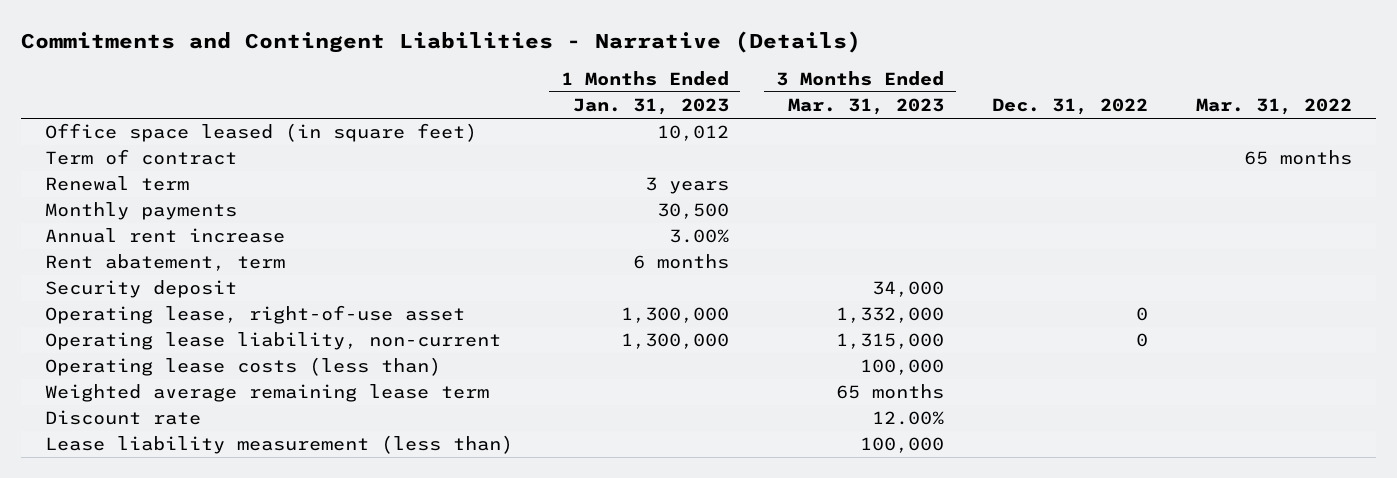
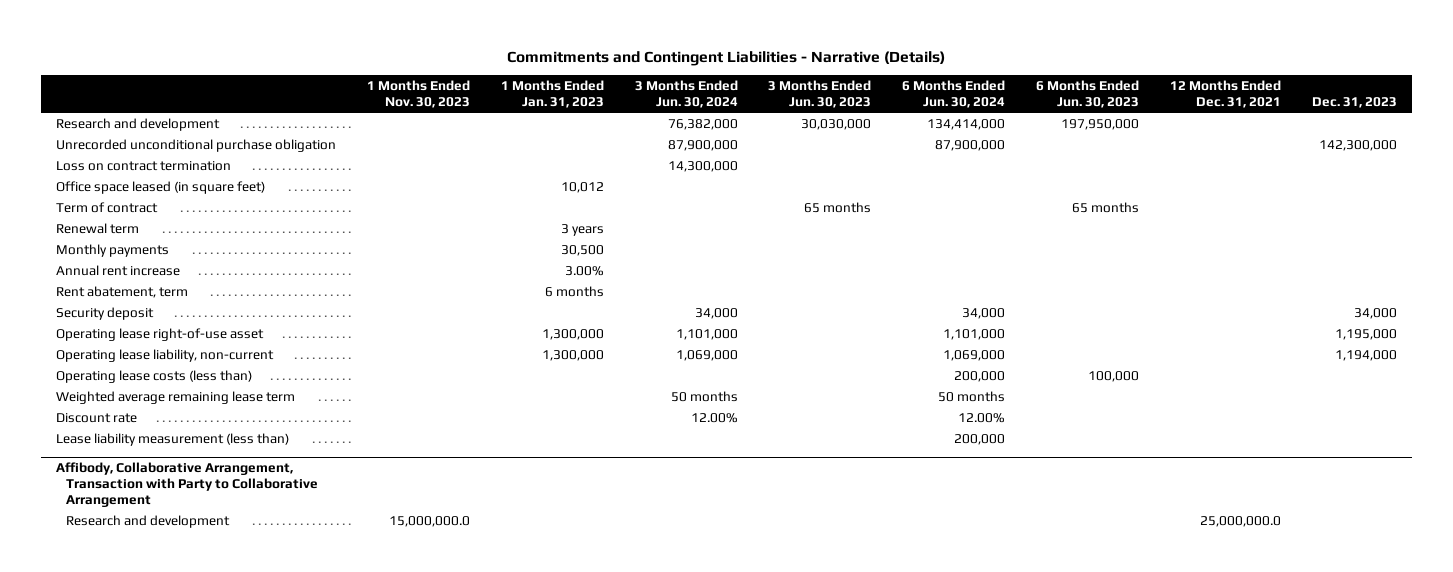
- | 1 Months Ended Jan. 31, 2023 | 3 Months Ended Mar. 31, 2023 | Dec. 31, 2022 | Mar. 31, 2022
+ | 1 Months Ended Nov. 30, 2023 | 1 Months Ended Jan. 31, 2023 | 3 Months Ended Jun. 30, 2024 | 3 Months Ended Jun. 30, 2023 | 6 Months Ended Jun. 30, 2024 | 6 Months Ended Jun. 30, 2023 | 12 Months Ended Dec. 31, 2021 | Dec. 31, 2023
+ Research and development | | | 76,382,000 | 30,030,000 | 134,414,000 | 197,950,000 | |
+ Unrecorded unconditional purchase obligation | | | 87,900,000 | | 87,900,000 | | | 142,300,000
+ Loss on contract termination | | | 14,300,000 | | | | |
- Operating lease, right-of-use asset | 1,300,000 | 1,332,000 | 0 |
+ Operating lease right-of-use asset | | 1,300,000 | 1,101,000 | | 1,101,000 | | | 1,195,000
+ Affibody, Collaborative Arrangement, Transaction with Party to Collaborative Arrangement
+ Research and development | 15,000,000.0 | | | | | | 25,000,000.0 |

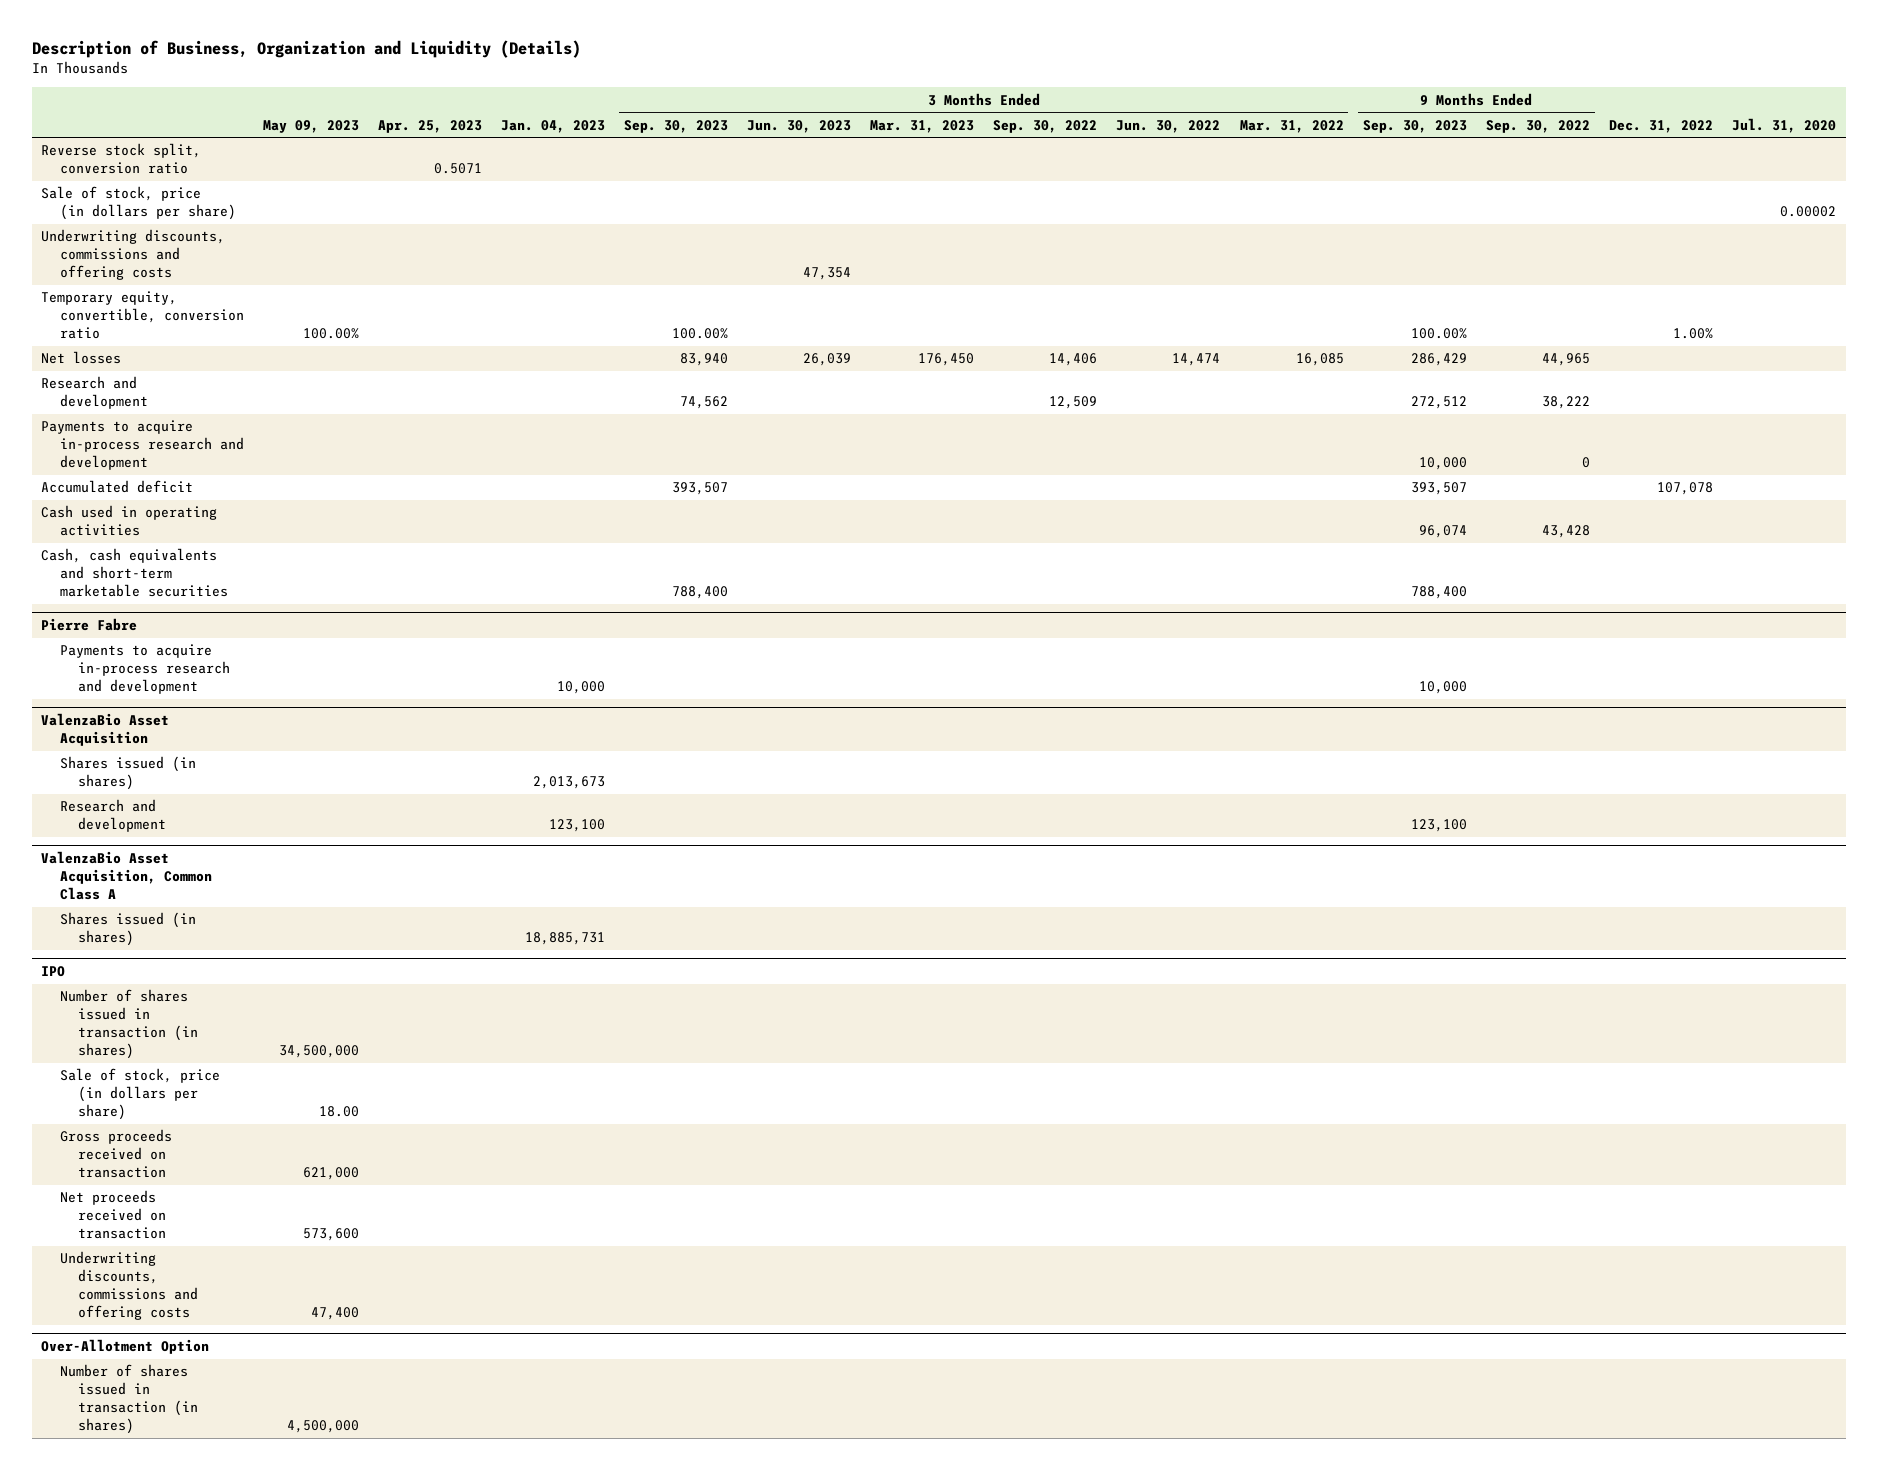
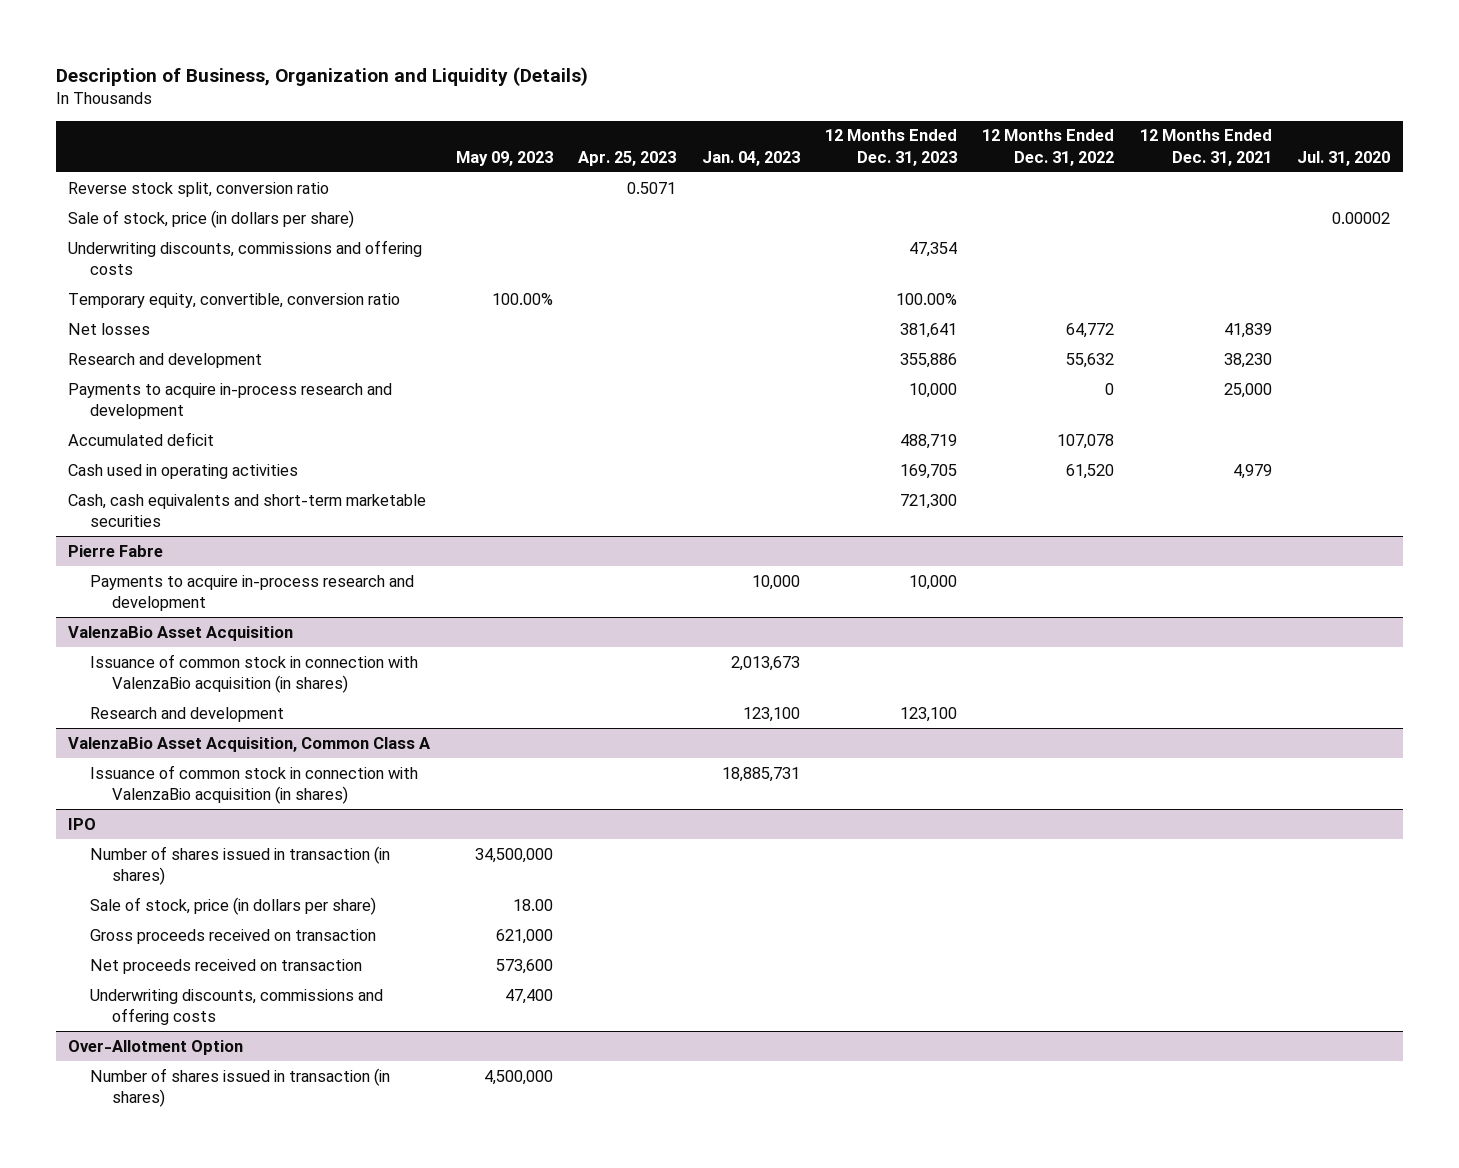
- | May 09, 2023 | Apr. 25, 2023 | Jan. 04, 2023 | 3 Months Ended Sep. 30, 2023 | 3 Months Ended Jun. 30, 2023 | 3 Months Ended Mar. 31, 2023 | 3 Months Ended Sep. 30, 2022 | 3 Months Ended Jun. 30, 2022 | 3 Months Ended Mar. 31, 2022 | 9 Months Ended Sep. 30, 2023 | 9 Months Ended Sep. 30, 2022 | Dec. 31, 2022 | Jul. 31, 2020
+ | May 09, 2023 | Apr. 25, 2023 | Jan. 04, 2023 | 12 Months Ended Dec. 31, 2023 | 12 Months Ended Dec. 31, 2022 | 12 Months Ended Dec. 31, 2021 | Jul. 31, 2020
@ ValenzaBio Asset Acquisition
- Shares issued (in shares) | | | 2,013,673 | | | | | | | | | |
+ Issuance of common stock in connection with ValenzaBio acquisition (in shares) | | | 2,013,673 | | | |
@ ValenzaBio Asset Acquisition, Common Class A
- Shares issued (in shares) | | | 18,885,731 | | | | | | | | | |
+ Issuance of common stock in connection with ValenzaBio acquisition (in shares) | | | 18,885,731 | | | |

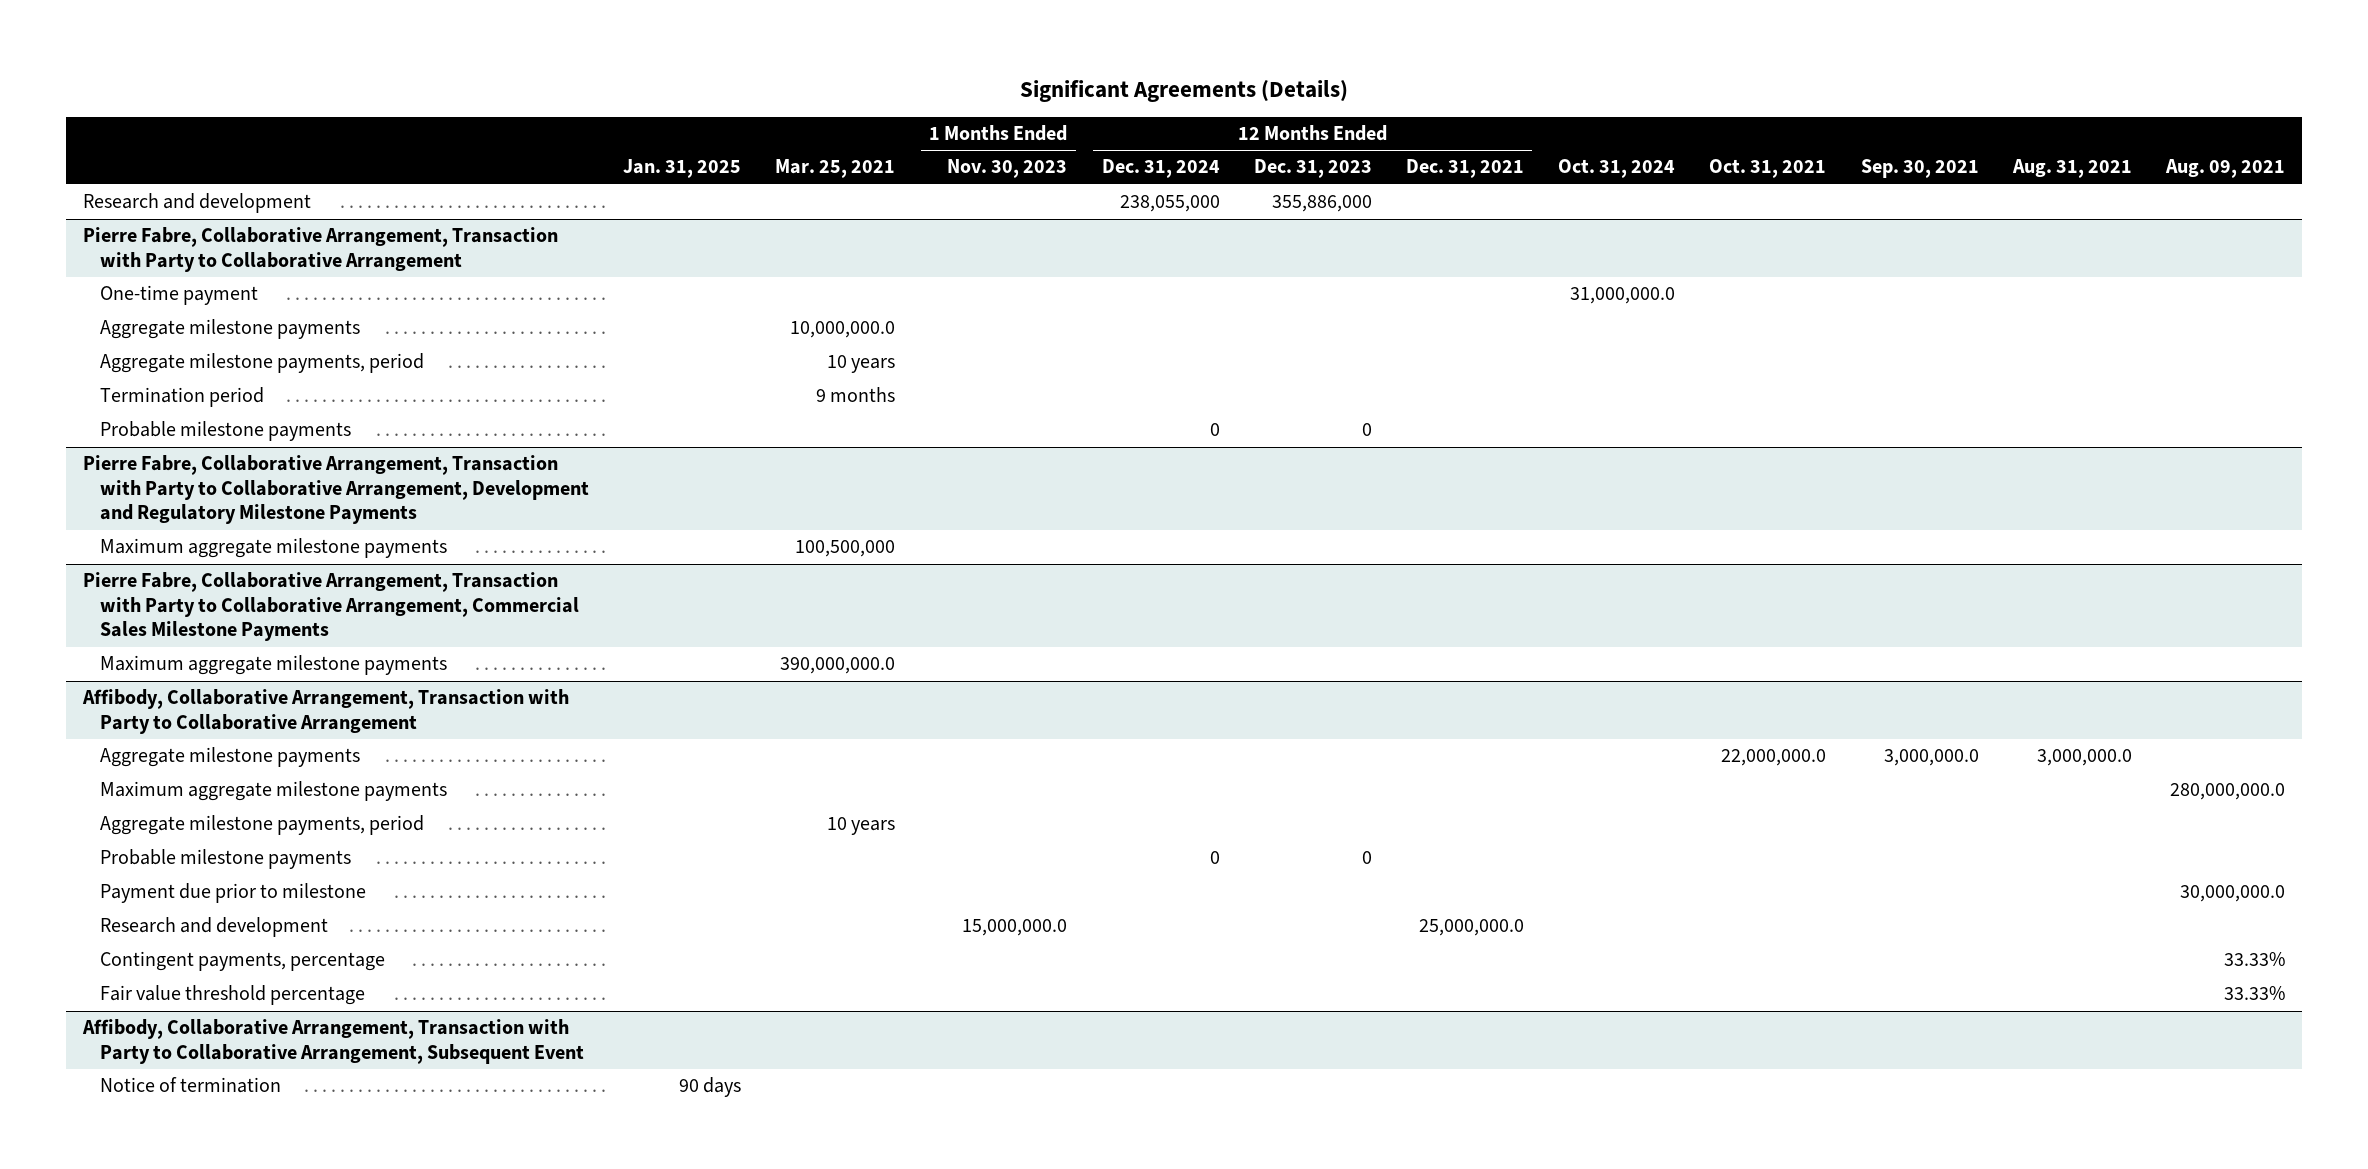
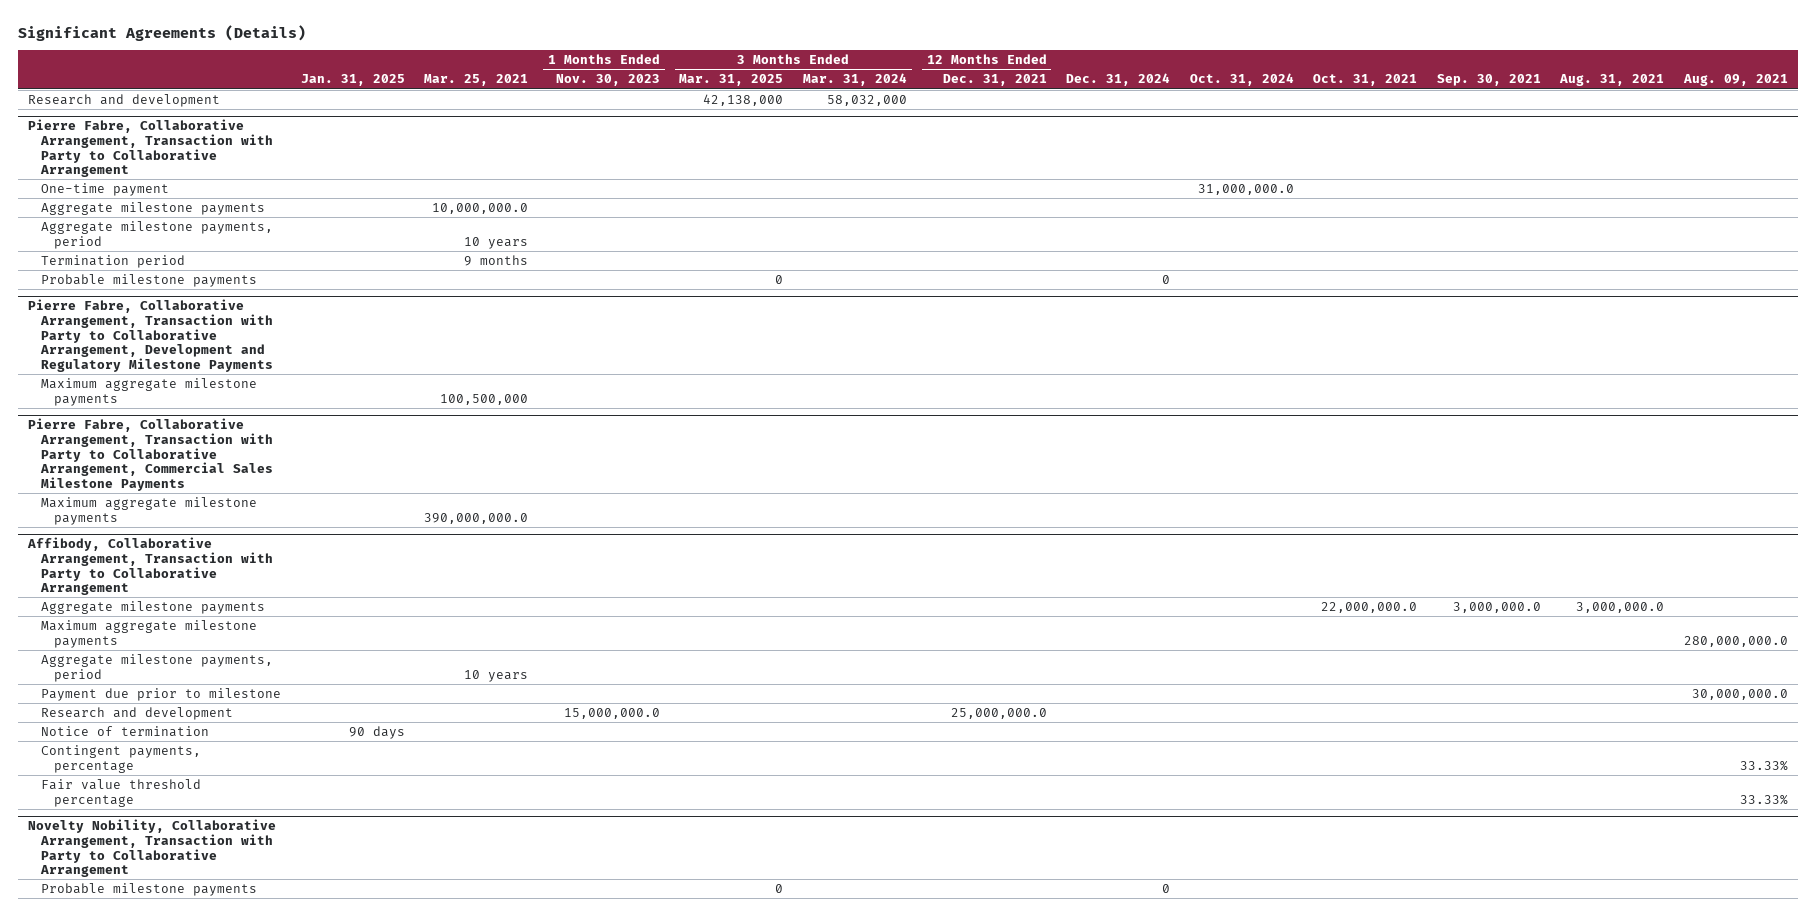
- | Jan. 31, 2025 | Mar. 25, 2021 | 1 Months Ended Nov. 30, 2023 | 12 Months Ended Dec. 31, 2024 | 12 Months Ended Dec. 31, 2023 | 12 Months Ended Dec. 31, 2021 | Oct. 31, 2024 | Oct. 31, 2021 | Sep. 30, 2021 | Aug. 31, 2021 | Aug. 09, 2021
+ | Jan. 31, 2025 | Mar. 25, 2021 | 1 Months Ended Nov. 30, 2023 | 3 Months Ended Mar. 31, 2025 | 3 Months Ended Mar. 31, 2024 | 12 Months Ended Dec. 31, 2021 | Dec. 31, 2024 | Oct. 31, 2024 | Oct. 31, 2021 | Sep. 30, 2021 | Aug. 31, 2021 | Aug. 09, 2021
@ Affibody, Collaborative Arrangement, Transaction with Party to Collaborative Arrangement
- Probable milestone payments | | | | 0 | 0 | | | | | |
+ Notice of termination | 90 days | | | | | | | | | | |
- Affibody, Collaborative Arrangement, Transaction with Party to Collaborative Arrangement, Subsequent Event
- Notice of termination | 90 days | | | | | | | | | |
+ Novelty Nobility, Collaborative Arrangement, Transaction with Party to Collaborative Arrangement
+ Probable milestone payments | | | | 0 | | | 0 | | | | |

